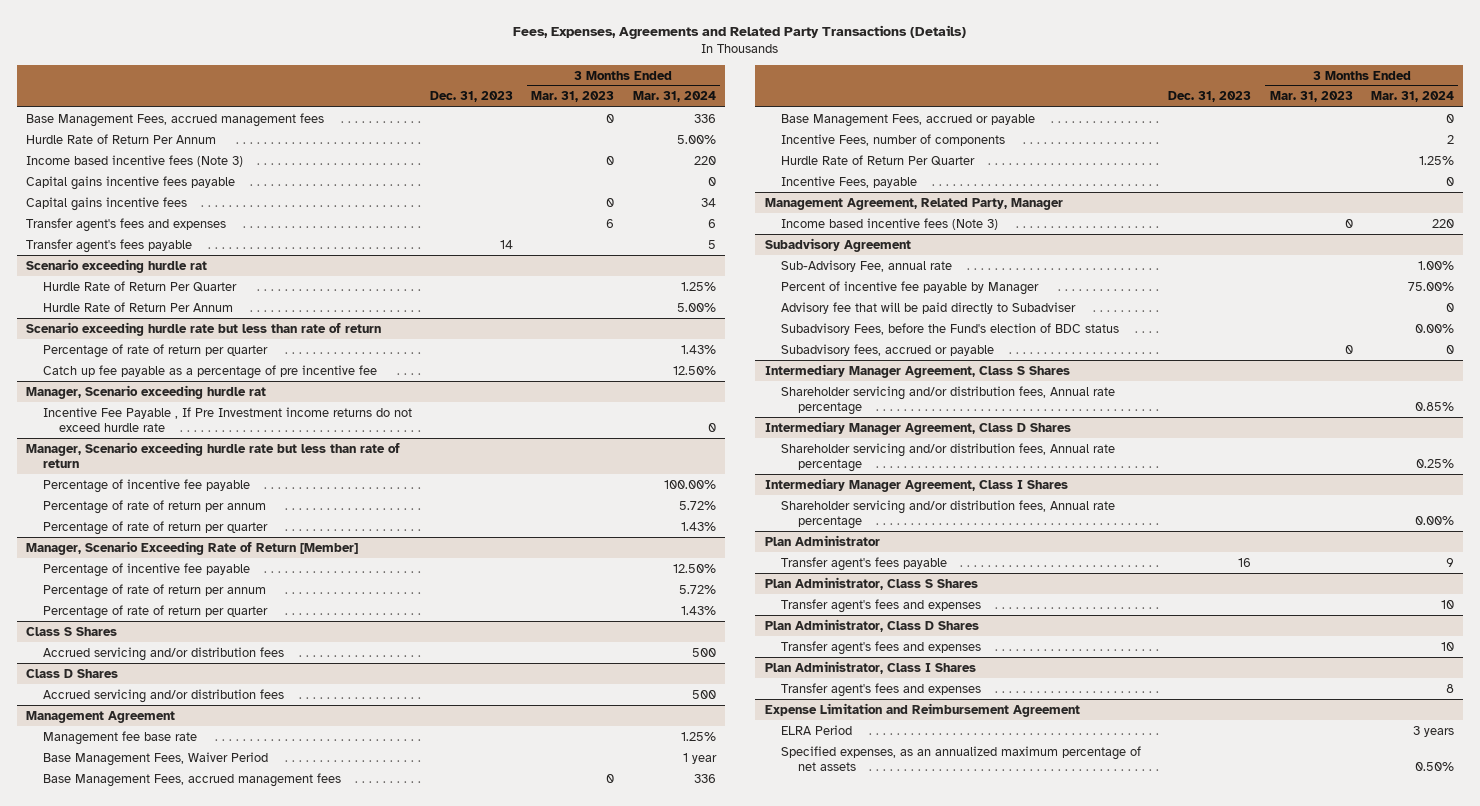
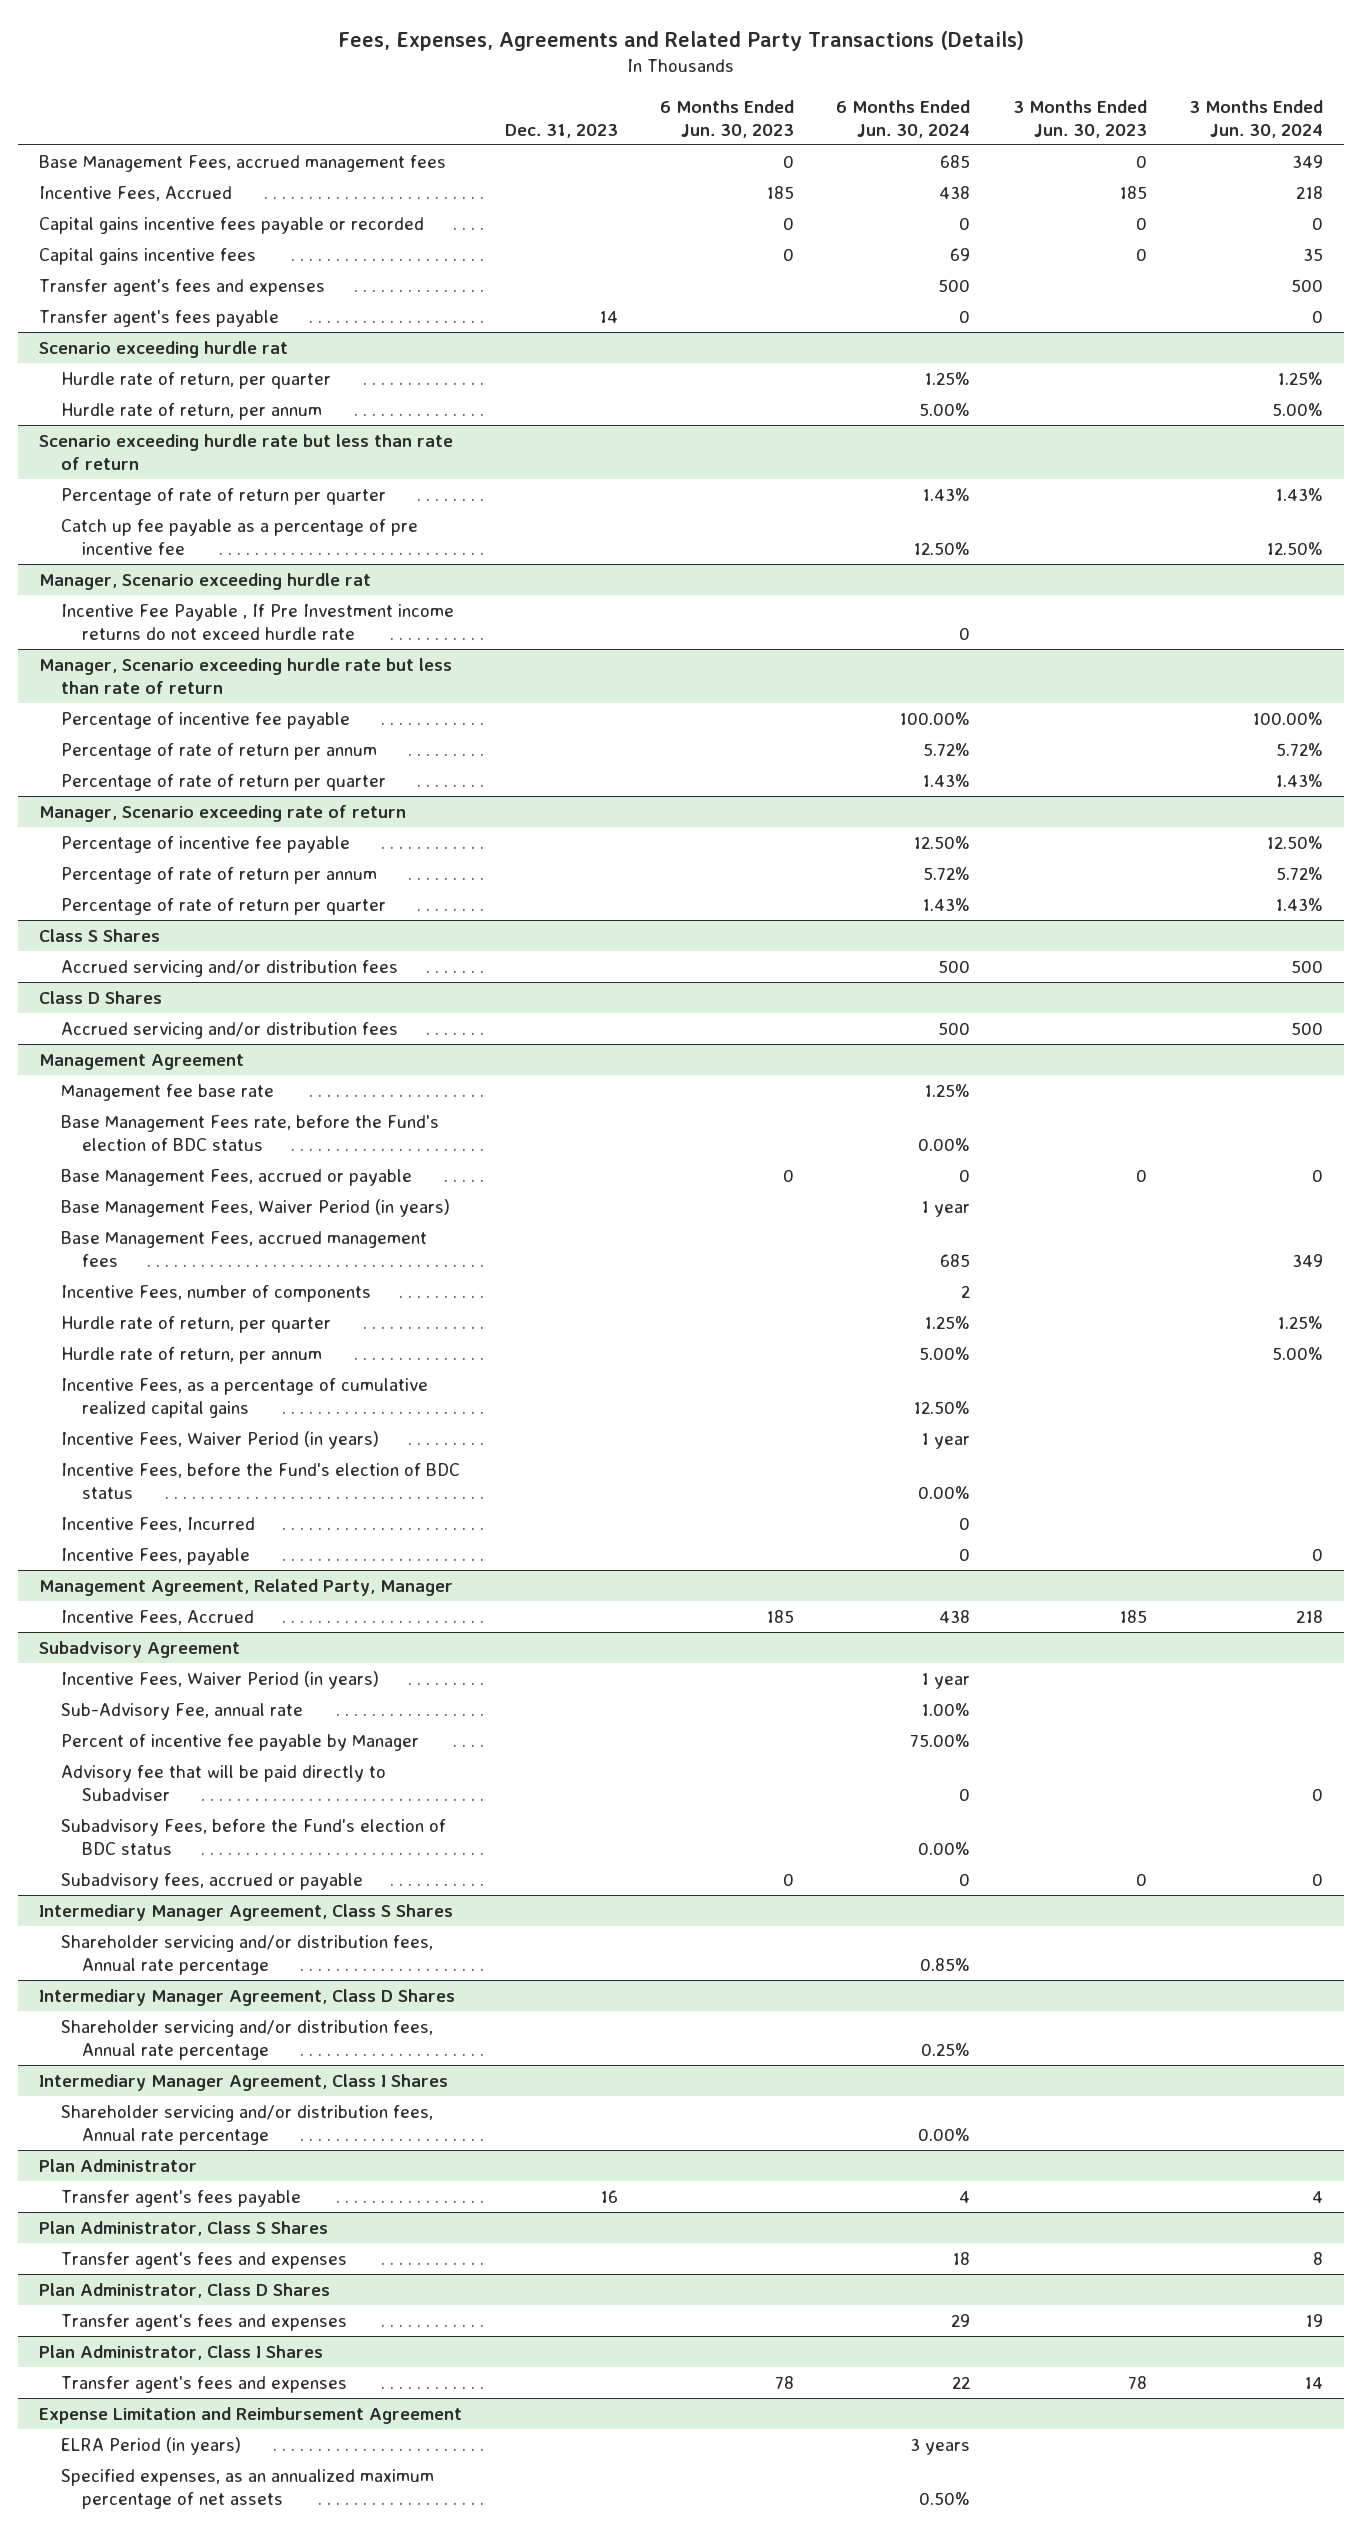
- | Dec. 31, 2023 | 3 Months Ended Mar. 31, 2023 | 3 Months Ended Mar. 31, 2024
+ | Dec. 31, 2023 | 6 Months Ended Jun. 30, 2023 | 6 Months Ended Jun. 30, 2024 | 3 Months Ended Jun. 30, 2023 | 3 Months Ended Jun. 30, 2024
- Hurdle Rate of Return Per Annum | | | 5.00%
- Income based incentive fees (Note 3) | | 0 | 220
- Capital gains incentive fees payable | | | 0
+ Incentive Fees, Accrued | | 185 | 438 | 185 | 218
+ Capital gains incentive fees payable or recorded | | 0 | 0 | 0 | 0
@ Scenario exceeding hurdle rat
- Hurdle Rate of Return Per Quarter | | | 1.25%
- Hurdle Rate of Return Per Annum | | | 5.00%
+ Hurdle rate of return, per quarter | | | 1.25% | | 1.25%
+ Hurdle rate of return, per annum | | | 5.00% | | 5.00%
- Manager, Scenario Exceeding Rate of Return [Member]
+ Manager, Scenario exceeding rate of return
@ Management Agreement
- Base Management Fees, Waiver Period | | | 1 year
+ Base Management Fees rate, before the Fund's election of BDC status | | | 0.00% | |
+ Base Management Fees, Waiver Period (in years) | | | 1 year | |
moved down: Base Management Fees, accrued management fees | | | 685 | | 349
- Hurdle Rate of Return Per Quarter | | | 1.25%
+ Hurdle rate of return, per quarter | | | 1.25% | | 1.25%
+ Hurdle rate of return, per annum | | | 5.00% | | 5.00%
+ Incentive Fees, as a percentage of cumulative realized capital gains | | | 12.50% | |
+ Incentive Fees, Waiver Period (in years) | | | 1 year | |
+ Incentive Fees, before the Fund's election of BDC status | | | 0.00% | |
+ Incentive Fees, Incurred | | | 0 | |
@ Management Agreement, Related Party, Manager
- Income based incentive fees (Note 3) | | 0 | 220
+ Incentive Fees, Accrued | | 185 | 438 | 185 | 218
@ Subadvisory Agreement
+ Incentive Fees, Waiver Period (in years) | | | 1 year | |
@ Expense Limitation and Reimbursement Agreement
- ELRA Period | | | 3 years
+ ELRA Period (in years) | | | 3 years | |

